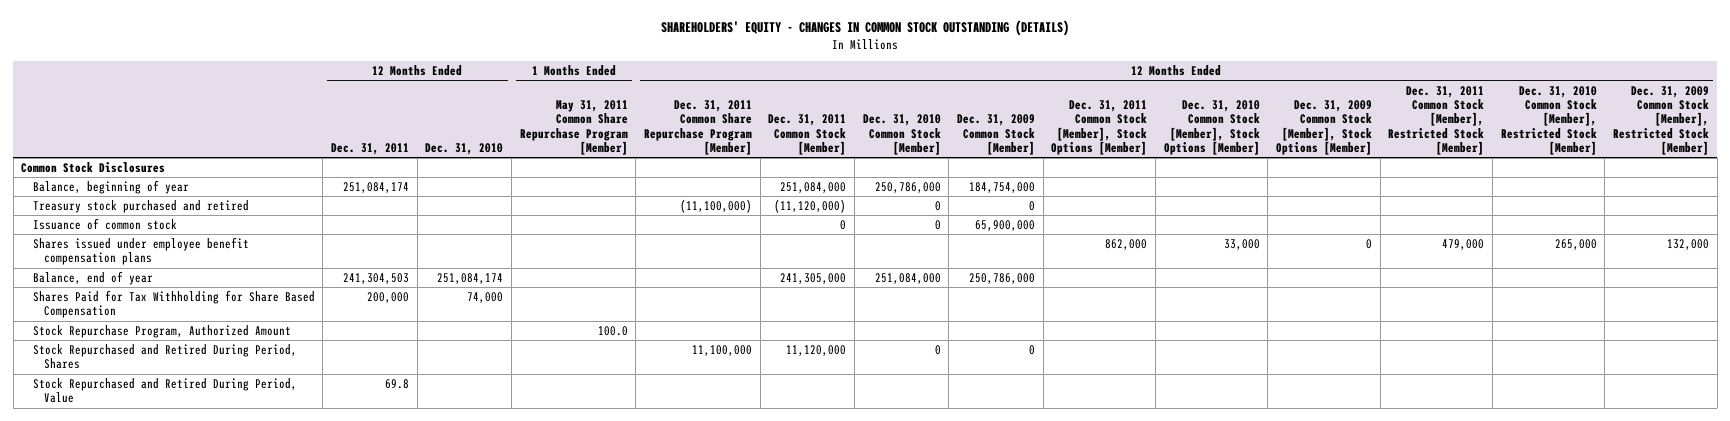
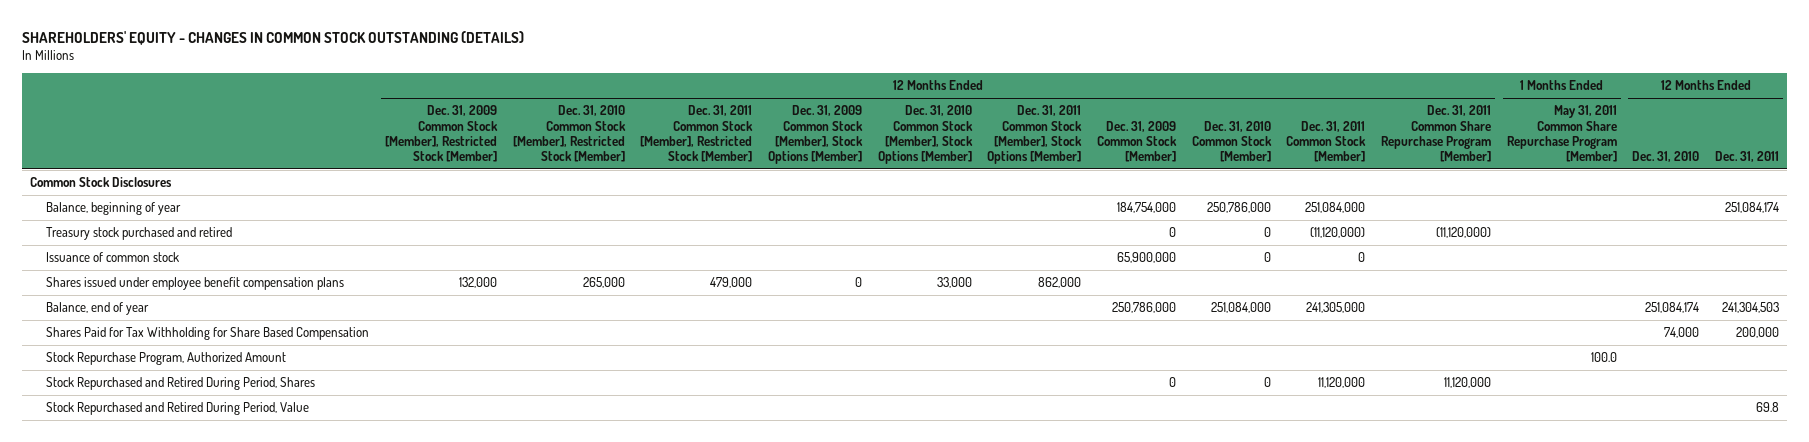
- | 12 Months Ended Dec. 31, 2011 | 12 Months Ended Dec. 31, 2010 | 1 Months Ended May 31, 2011 Common Share Repurchase Program [Member] | 12 Months Ended Dec. 31, 2011 Common Share Repurchase Program [Member] | 12 Months Ended Dec. 31, 2011 Common Stock [Member] | 12 Months Ended Dec. 31, 2010 Common Stock [Member] | 12 Months Ended Dec. 31, 2009 Common Stock [Member] | 12 Months Ended Dec. 31, 2011 Common Stock [Member], Stock Options [Member] | 12 Months Ended Dec. 31, 2010 Common Stock [Member], Stock Options [Member] | 12 Months Ended Dec. 31, 2009 Common Stock [Member], Stock Options [Member] | 12 Months Ended Dec. 31, 2011 Common Stock [Member], Restricted Stock [Member] | 12 Months Ended Dec. 31, 2010 Common Stock [Member], Restricted Stock [Member] | 12 Months Ended Dec. 31, 2009 Common Stock [Member], Restricted Stock [Member]
+ | 12 Months Ended Dec. 31, 2009 Common Stock [Member], Restricted Stock [Member] | 12 Months Ended Dec. 31, 2010 Common Stock [Member], Restricted Stock [Member] | 12 Months Ended Dec. 31, 2011 Common Stock [Member], Restricted Stock [Member] | 12 Months Ended Dec. 31, 2009 Common Stock [Member], Stock Options [Member] | 12 Months Ended Dec. 31, 2010 Common Stock [Member], Stock Options [Member] | 12 Months Ended Dec. 31, 2011 Common Stock [Member], Stock Options [Member] | 12 Months Ended Dec. 31, 2009 Common Stock [Member] | 12 Months Ended Dec. 31, 2010 Common Stock [Member] | 12 Months Ended Dec. 31, 2011 Common Stock [Member] | 12 Months Ended Dec. 31, 2011 Common Share Repurchase Program [Member] | 1 Months Ended May 31, 2011 Common Share Repurchase Program [Member] | 12 Months Ended Dec. 31, 2010 | 12 Months Ended Dec. 31, 2011
- Treasury stock purchased and retired | | | | (11,100,000) | (11,120,000) | 0 | 0 | | | | | |
+ Treasury stock purchased and retired | | | | | | | 0 | 0 | (11,120,000) | (11,120,000) | | |
- Stock Repurchased and Retired During Period, Shares | | | | 11,100,000 | 11,120,000 | 0 | 0 | | | | | |
+ Stock Repurchased and Retired During Period, Shares | | | | | | | 0 | 0 | 11,120,000 | 11,120,000 | | |

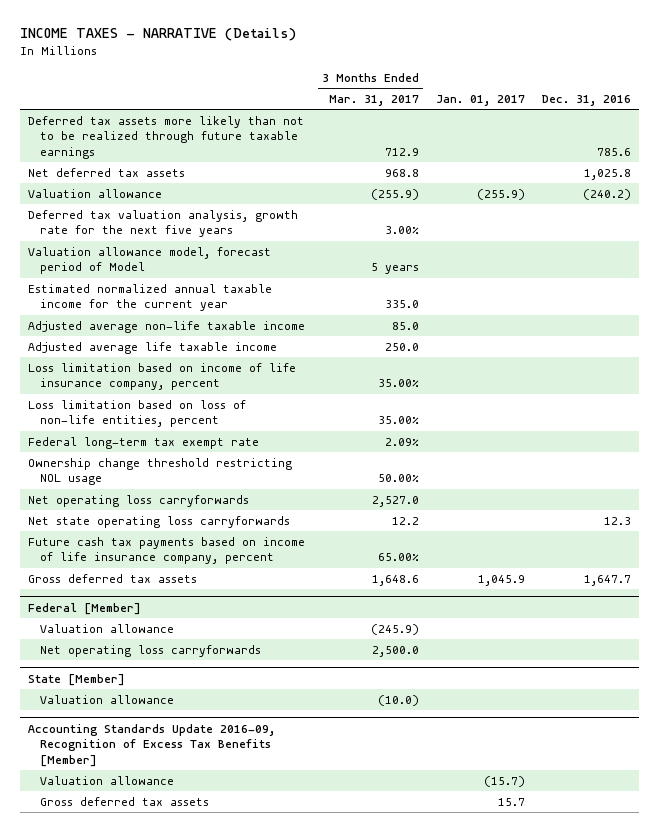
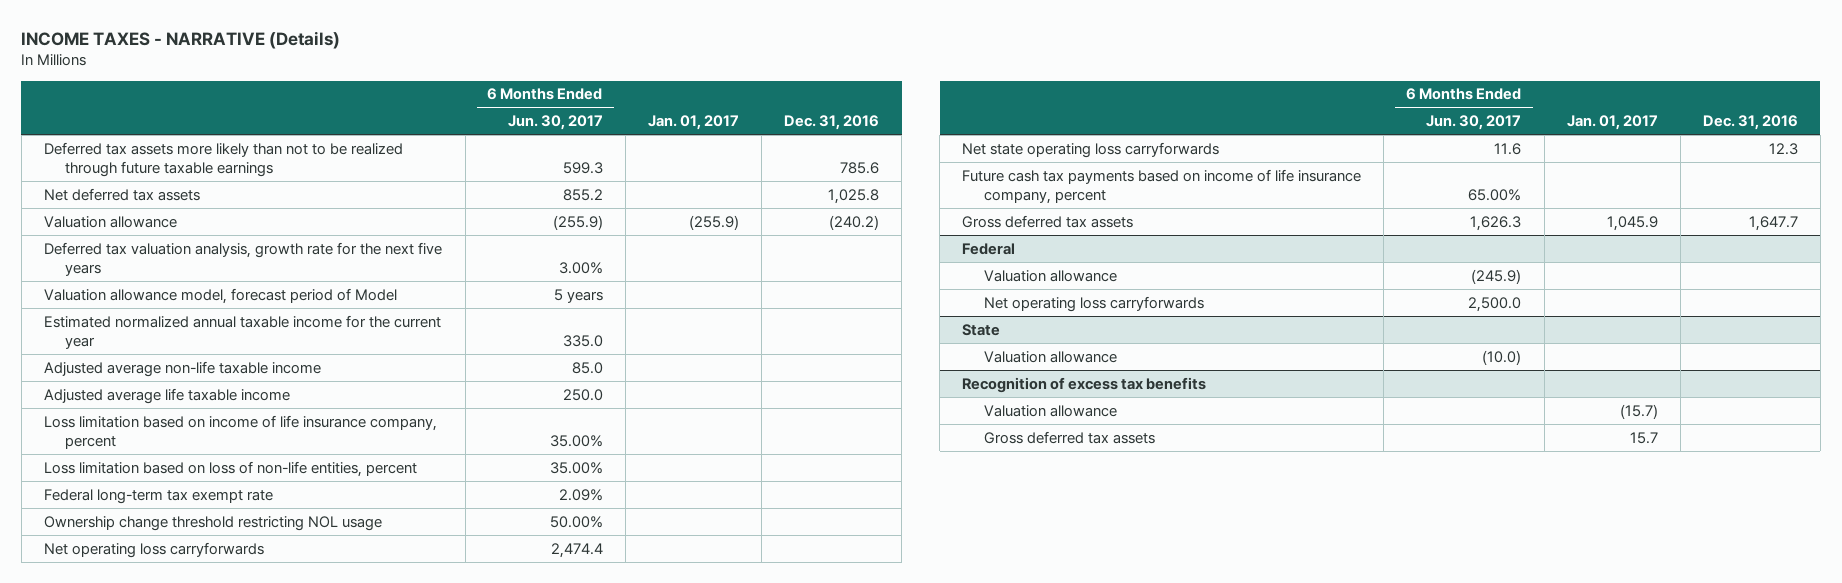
- | 3 Months Ended Mar. 31, 2017 | Jan. 01, 2017 | Dec. 31, 2016
+ | 6 Months Ended Jun. 30, 2017 | Jan. 01, 2017 | Dec. 31, 2016
- Federal [Member]
+ Federal
- State [Member]
+ State
- Accounting Standards Update 2016-09, Recognition of Excess Tax Benefits [Member]
+ Recognition of excess tax benefits

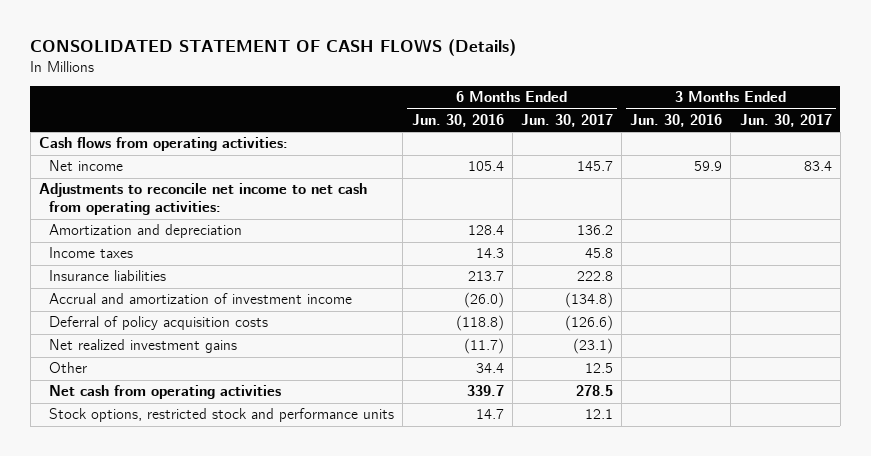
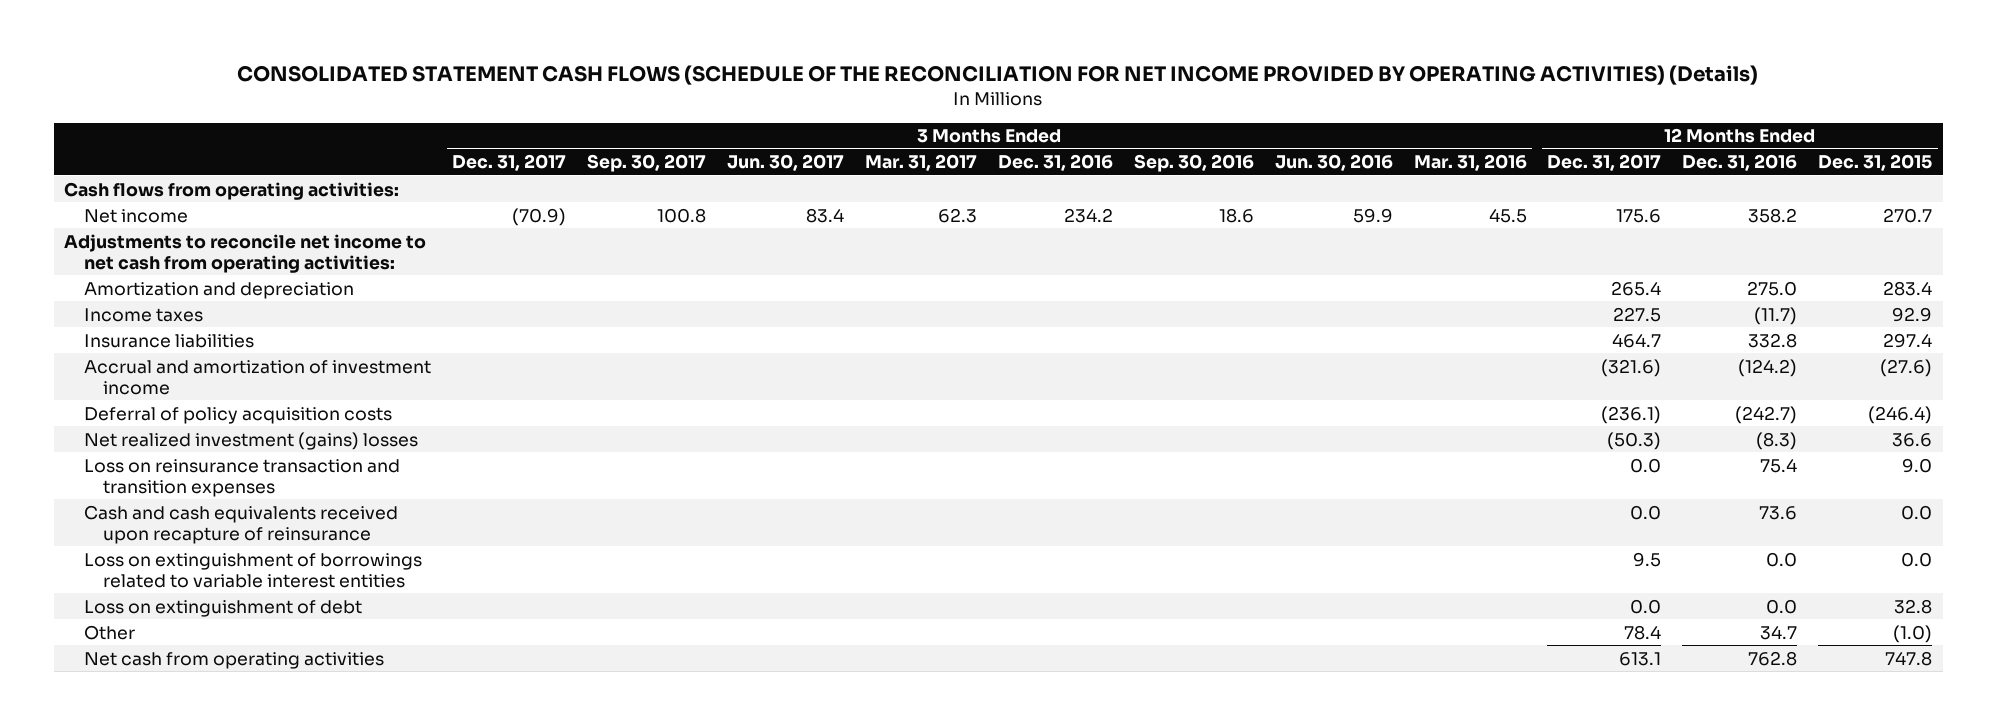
- CONSOLIDATED STATEMENT OF CASH FLOWS (Details)
+ CONSOLIDATED STATEMENT CASH FLOWS (SCHEDULE OF THE RECONCILIATION FOR NET INCOME PROVIDED BY OPERATING ACTIVITIES) (Details)
- | 6 Months Ended Jun. 30, 2016 | 6 Months Ended Jun. 30, 2017 | 3 Months Ended Jun. 30, 2016 | 3 Months Ended Jun. 30, 2017
+ | 3 Months Ended Dec. 31, 2017 | 3 Months Ended Sep. 30, 2017 | 3 Months Ended Jun. 30, 2017 | 3 Months Ended Mar. 31, 2017 | 3 Months Ended Dec. 31, 2016 | 3 Months Ended Sep. 30, 2016 | 3 Months Ended Jun. 30, 2016 | 3 Months Ended Mar. 31, 2016 | 12 Months Ended Dec. 31, 2017 | 12 Months Ended Dec. 31, 2016 | 12 Months Ended Dec. 31, 2015
- Net realized investment gains | (11.7) | (23.1) | |
+ Net realized investment (gains) losses | | | | | | | | | (50.3) | (8.3) | 36.6
+ Loss on reinsurance transaction and transition expenses | | | | | | | | | 0.0 | 75.4 | 9.0
+ Cash and cash equivalents received upon recapture of reinsurance | | | | | | | | | 0.0 | 73.6 | 0.0
+ Loss on extinguishment of borrowings related to variable interest entities | | | | | | | | | 9.5 | 0.0 | 0.0
+ Loss on extinguishment of debt | | | | | | | | | 0.0 | 0.0 | 32.8
- Stock options, restricted stock and performance units | 14.7 | 12.1 | |

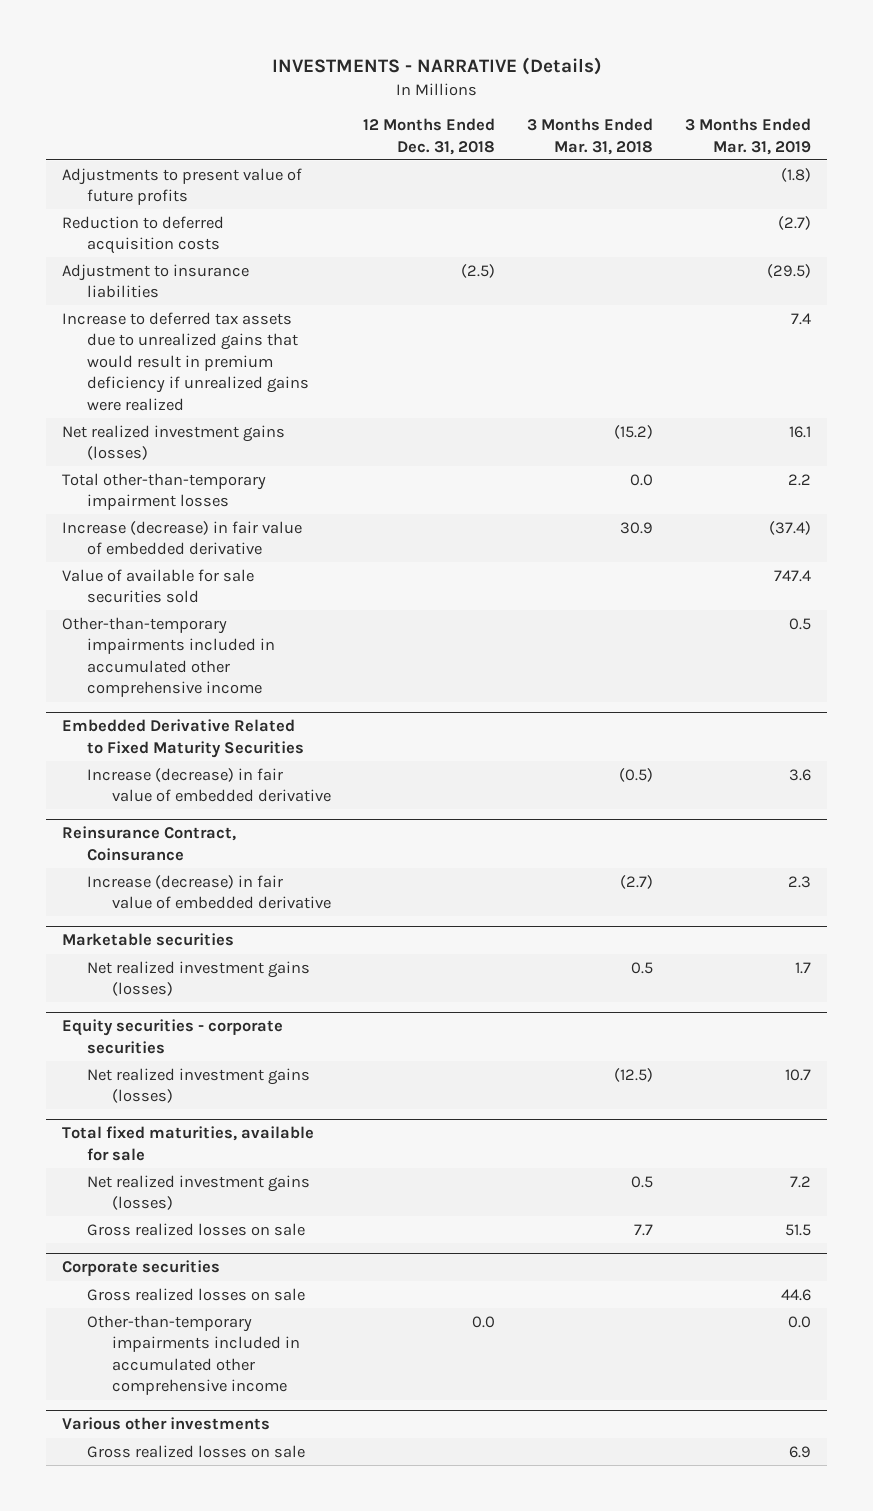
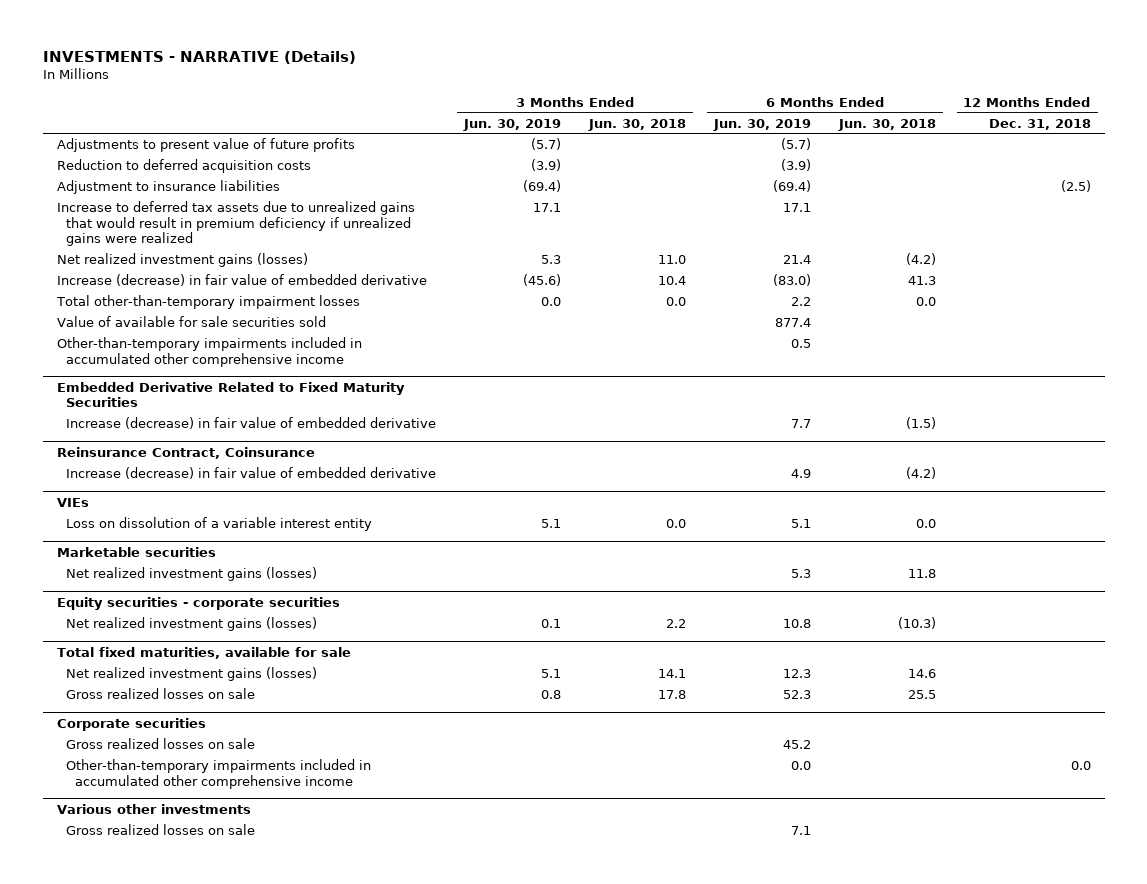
- | 12 Months Ended Dec. 31, 2018 | 3 Months Ended Mar. 31, 2018 | 3 Months Ended Mar. 31, 2019
+ | 3 Months Ended Jun. 30, 2019 | 3 Months Ended Jun. 30, 2018 | 6 Months Ended Jun. 30, 2019 | 6 Months Ended Jun. 30, 2018 | 12 Months Ended Dec. 31, 2018
moved down: Total other-than-temporary impairment losses | 0.0 | 0.0 | 2.2 | 0.0 |
+ VIEs
+ Loss on dissolution of a variable interest entity | 5.1 | 0.0 | 5.1 | 0.0 |

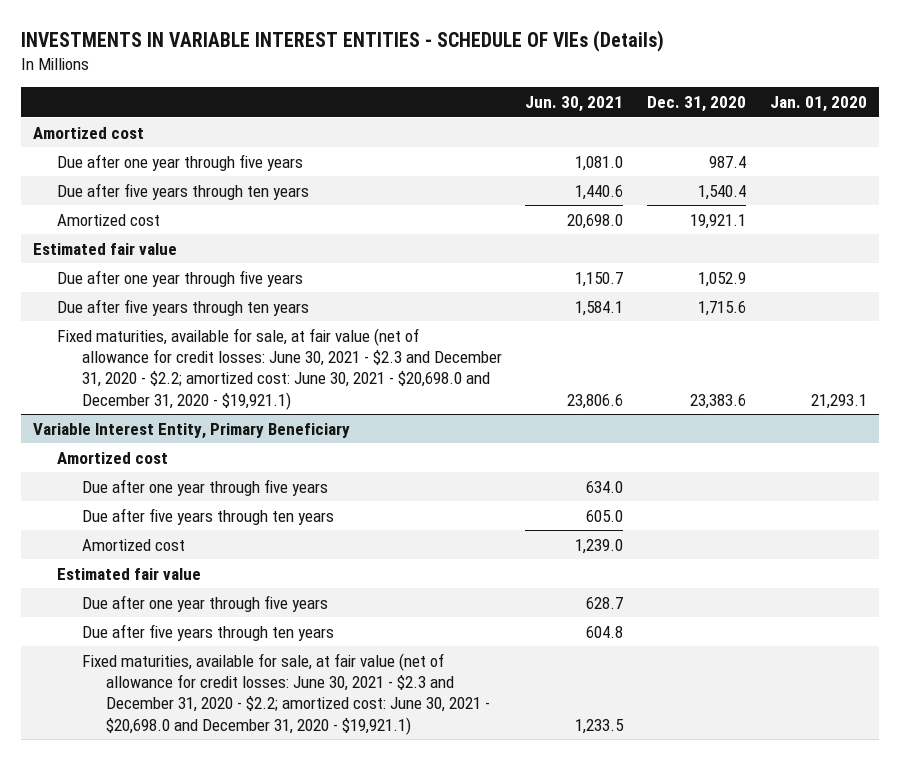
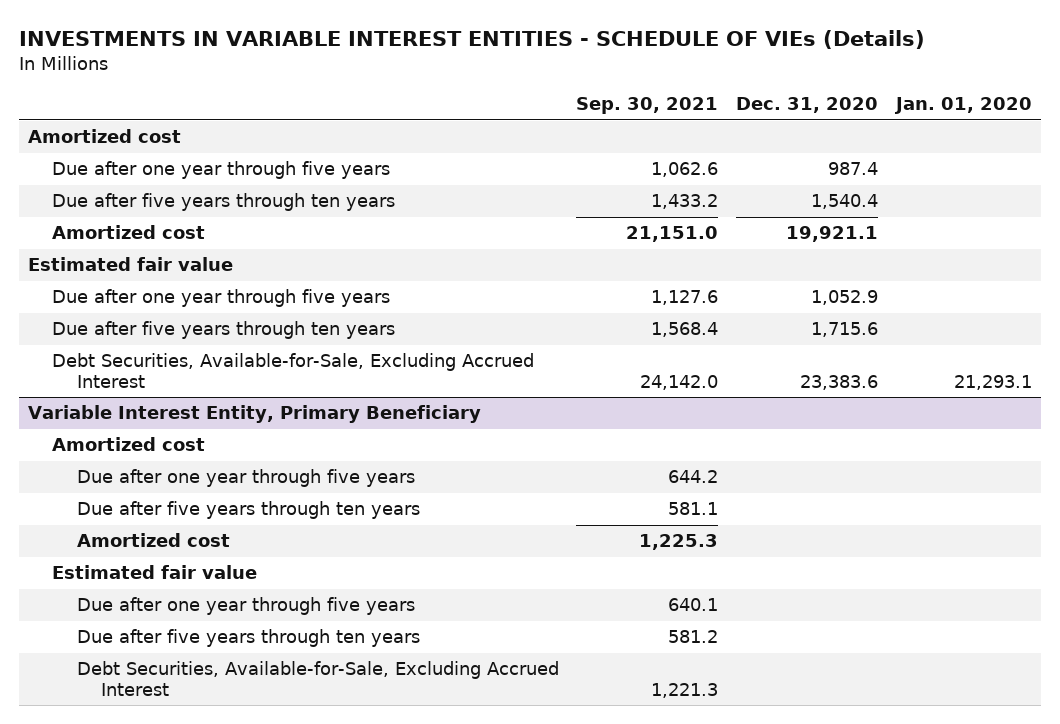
- | Jun. 30, 2021 | Dec. 31, 2020 | Jan. 01, 2020
+ | Sep. 30, 2021 | Dec. 31, 2020 | Jan. 01, 2020
- Fixed maturities, available for sale, at fair value (net of allowance for credit losses: June 30, 2021 - $2.3 and December 31, 2020 - $2.2; amortized cost: June 30, 2021 - $20,698.0 and December 31, 2020 - $19,921.1) | 23,806.6 | 23,383.6 | 21,293.1
+ Debt Securities, Available-for-Sale, Excluding Accrued Interest | 24,142.0 | 23,383.6 | 21,293.1
@ Variable Interest Entity, Primary Beneficiary
- Fixed maturities, available for sale, at fair value (net of allowance for credit losses: June 30, 2021 - $2.3 and December 31, 2020 - $2.2; amortized cost: June 30, 2021 - $20,698.0 and December 31, 2020 - $19,921.1) | 1,233.5 | |
+ Debt Securities, Available-for-Sale, Excluding Accrued Interest | 1,221.3 | |

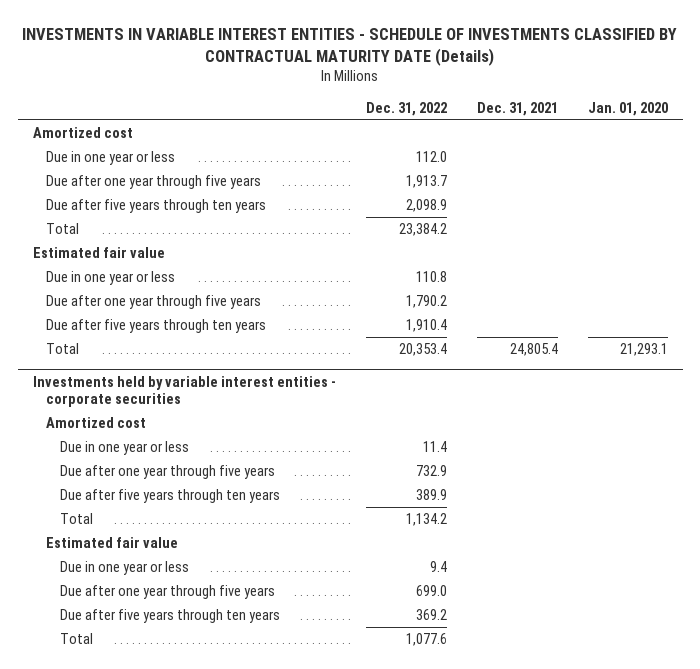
- INVESTMENTS IN VARIABLE INTEREST ENTITIES - SCHEDULE OF VIEs (Details)
+ INVESTMENTS IN VARIABLE INTEREST ENTITIES - SCHEDULE OF INVESTMENTS CLASSIFIED BY CONTRACTUAL MATURITY DATE (Details)
- | Sep. 30, 2021 | Dec. 31, 2020 | Jan. 01, 2020
+ | Dec. 31, 2022 | Dec. 31, 2021 | Jan. 01, 2020
+ Due in one year or less | 112.0 | |
- Amortized cost | 21,151.0 | 19,921.1 |
+ Total | 23,384.2 | |
+ Due in one year or less | 110.8 | |
- Debt Securities, Available-for-Sale, Excluding Accrued Interest | 24,142.0 | 23,383.6 | 21,293.1
- Variable Interest Entity, Primary Beneficiary
+ Total | 20,353.4 | 24,805.4 | 21,293.1
+ Investments held by variable interest entities - corporate securities
+ Due in one year or less | 11.4 | |
- Amortized cost | 1,225.3 | |
+ Total | 1,134.2 | |
+ Due in one year or less | 9.4 | |
- Debt Securities, Available-for-Sale, Excluding Accrued Interest | 1,221.3 | |
+ Total | 1,077.6 | |

